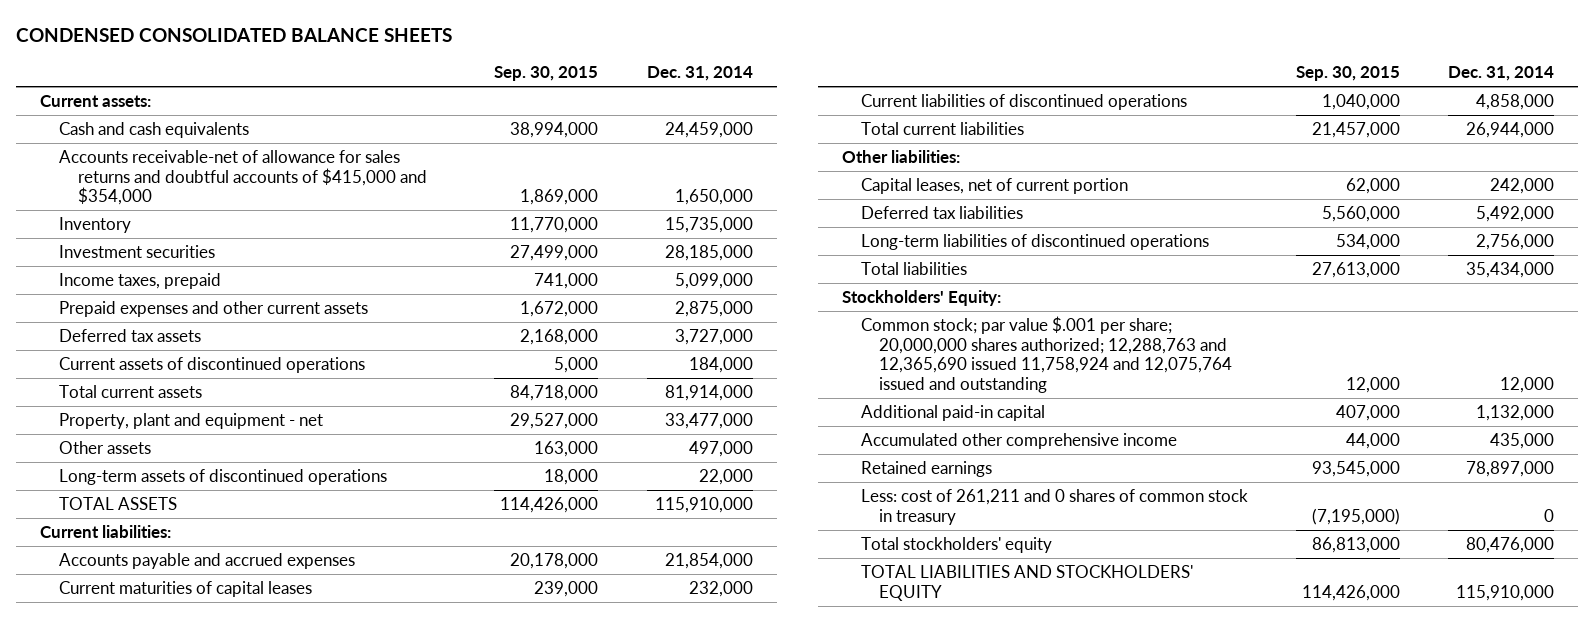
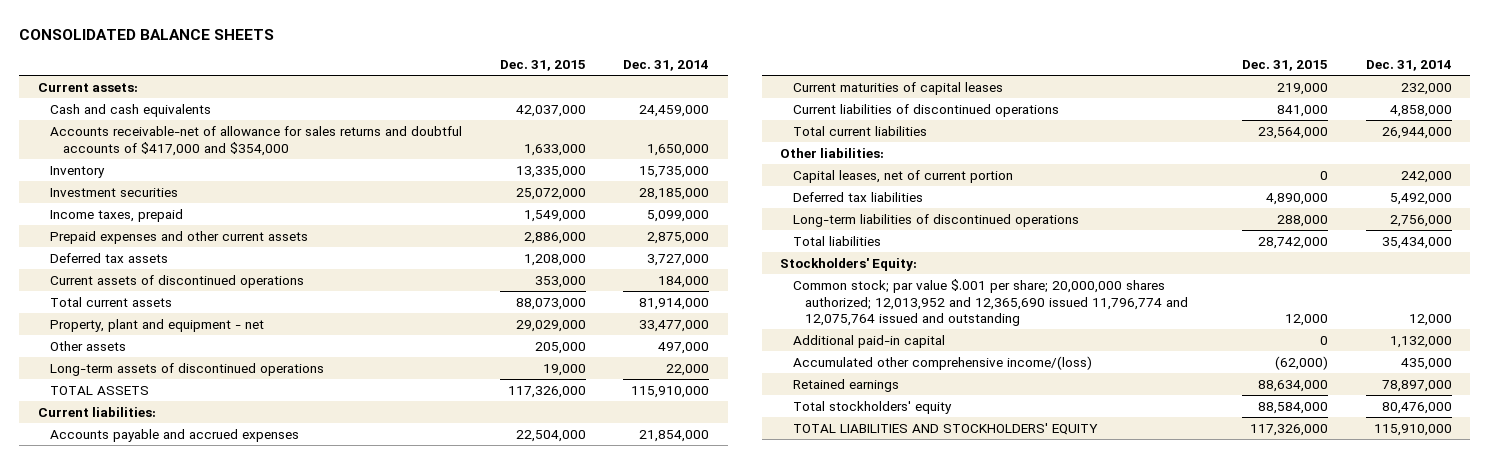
- CONDENSED CONSOLIDATED BALANCE SHEETS
+ CONSOLIDATED BALANCE SHEETS
- | Sep. 30, 2015 | Dec. 31, 2014
+ | Dec. 31, 2015 | Dec. 31, 2014
- Accounts receivable-net of allowance for sales returns and doubtful accounts of $415,000 and $354,000 | 1,869,000 | 1,650,000
+ Accounts receivable-net of allowance for sales returns and doubtful accounts of $417,000 and $354,000 | 1,633,000 | 1,650,000
- Common stock; par value $.001 per share; 20,000,000 shares authorized; 12,288,763 and 12,365,690 issued 11,758,924 and 12,075,764 issued and outstanding | 12,000 | 12,000
+ Common stock; par value $.001 per share; 20,000,000 shares authorized; 12,013,952 and 12,365,690 issued 11,796,774 and 12,075,764 issued and outstanding | 12,000 | 12,000
- Accumulated other comprehensive income | 44,000 | 435,000
+ Accumulated other comprehensive income/(loss) | (62,000) | 435,000
- Less: cost of 261,211 and 0 shares of common stock in treasury | (7,195,000) | 0

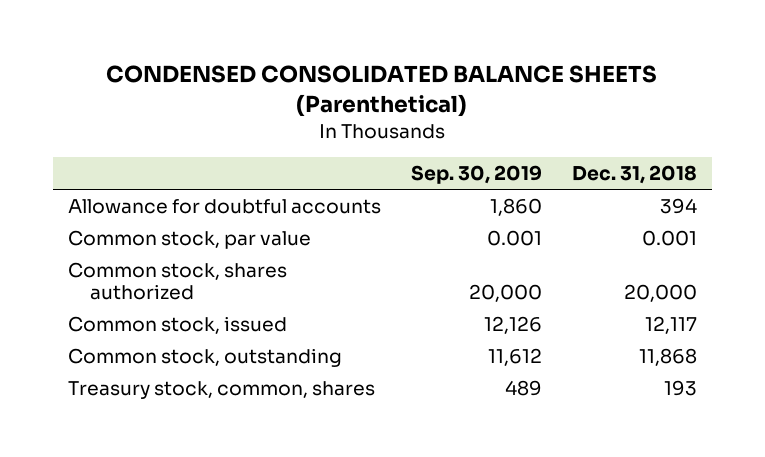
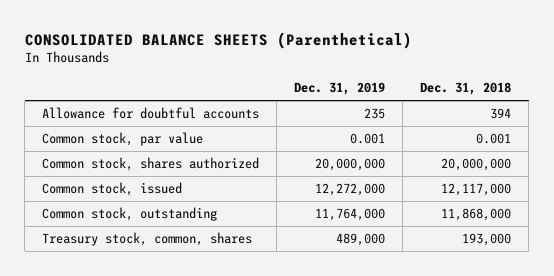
- CONDENSED CONSOLIDATED BALANCE SHEETS (Parenthetical)
+ CONSOLIDATED BALANCE SHEETS (Parenthetical)
- | Sep. 30, 2019 | Dec. 31, 2018
+ | Dec. 31, 2019 | Dec. 31, 2018
- Common stock, shares authorized | 20,000 | 20,000
- Common stock, issued | 12,126 | 12,117
- Common stock, outstanding | 11,612 | 11,868
- Treasury stock, common, shares | 489 | 193
+ Common stock, shares authorized | 20,000,000 | 20,000,000
+ Common stock, issued | 12,272,000 | 12,117,000
+ Common stock, outstanding | 11,764,000 | 11,868,000
+ Treasury stock, common, shares | 489,000 | 193,000

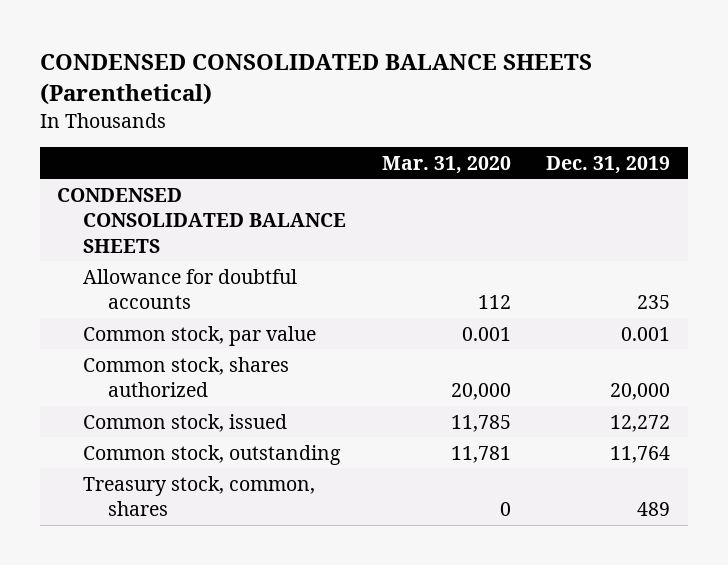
- CONSOLIDATED BALANCE SHEETS (Parenthetical)
+ CONDENSED CONSOLIDATED BALANCE SHEETS (Parenthetical)
- | Dec. 31, 2019 | Dec. 31, 2018
+ | Mar. 31, 2020 | Dec. 31, 2019
+ CONDENSED CONSOLIDATED BALANCE SHEETS
- Common stock, shares authorized | 20,000,000 | 20,000,000
- Common stock, issued | 12,272,000 | 12,117,000
- Common stock, outstanding | 11,764,000 | 11,868,000
- Treasury stock, common, shares | 489,000 | 193,000
+ Common stock, shares authorized | 20,000 | 20,000
+ Common stock, issued | 11,785 | 12,272
+ Common stock, outstanding | 11,781 | 11,764
+ Treasury stock, common, shares | 0 | 489

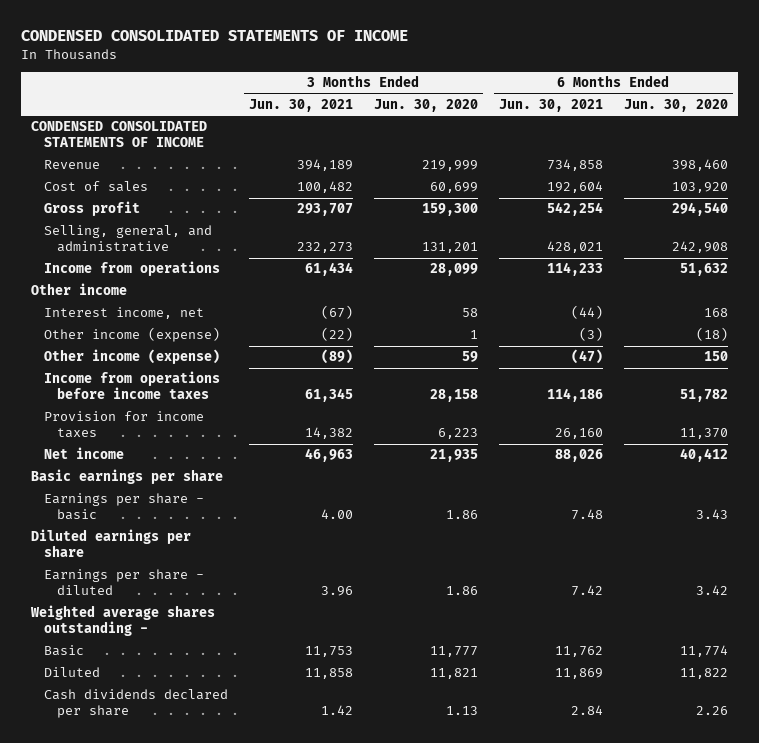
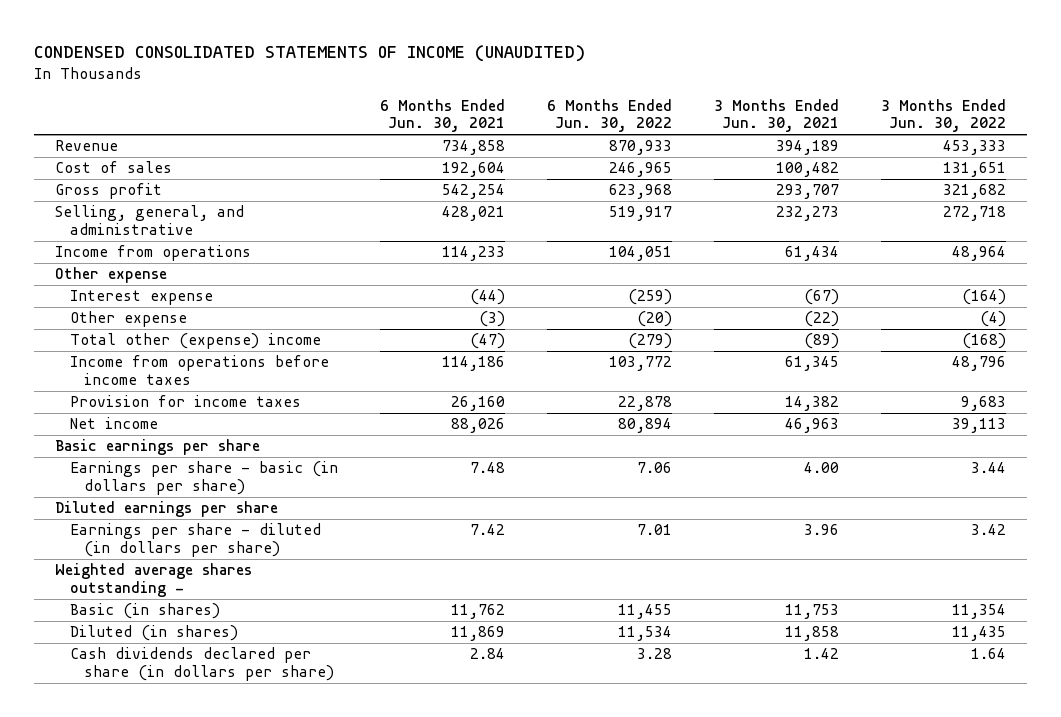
- CONDENSED CONSOLIDATED STATEMENTS OF INCOME
+ CONDENSED CONSOLIDATED STATEMENTS OF INCOME (UNAUDITED)
- | 3 Months Ended Jun. 30, 2021 | 3 Months Ended Jun. 30, 2020 | 6 Months Ended Jun. 30, 2021 | 6 Months Ended Jun. 30, 2020
+ | 6 Months Ended Jun. 30, 2021 | 6 Months Ended Jun. 30, 2022 | 3 Months Ended Jun. 30, 2021 | 3 Months Ended Jun. 30, 2022
- CONDENSED CONSOLIDATED STATEMENTS OF INCOME
- Other income
- Interest income, net | (67) | 58 | (44) | 168
- Other income (expense) | (22) | 1 | (3) | (18)
- Other income (expense) | (89) | 59 | (47) | 150
+ Other expense
+ Interest expense | (44) | (259) | (67) | (164)
+ Other expense | (3) | (20) | (22) | (4)
+ Total other (expense) income | (47) | (279) | (89) | (168)
- Earnings per share - basic | 4.00 | 1.86 | 7.48 | 3.43
+ Earnings per share - basic (in dollars per share) | 7.48 | 7.06 | 4.00 | 3.44
- Earnings per share - diluted | 3.96 | 1.86 | 7.42 | 3.42
+ Earnings per share - diluted (in dollars per share) | 7.42 | 7.01 | 3.96 | 3.42
- Basic | 11,753 | 11,777 | 11,762 | 11,774
- Diluted | 11,858 | 11,821 | 11,869 | 11,822
- Cash dividends declared per share | 1.42 | 1.13 | 2.84 | 2.26
+ Basic (in shares) | 11,762 | 11,455 | 11,753 | 11,354
+ Diluted (in shares) | 11,869 | 11,534 | 11,858 | 11,435
+ Cash dividends declared per share (in dollars per share) | 2.84 | 3.28 | 1.42 | 1.64

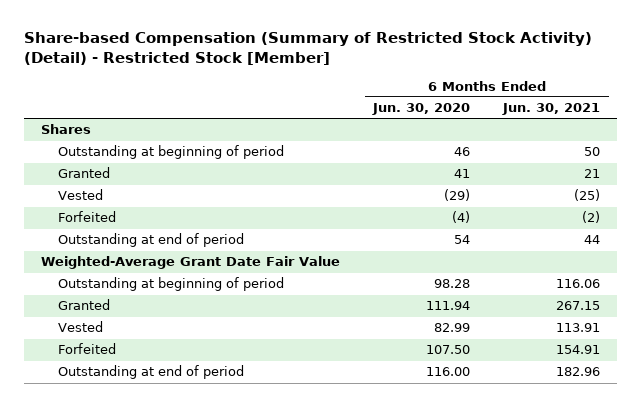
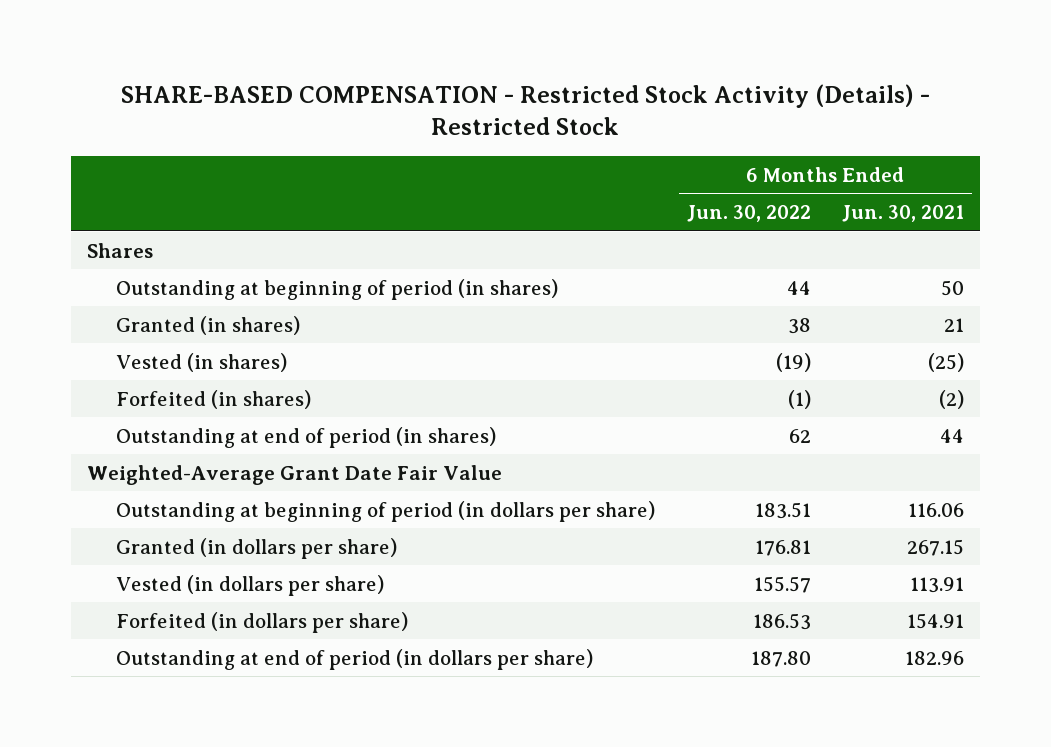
- Share-based Compensation (Summary of Restricted Stock Activity) (Detail) - Restricted Stock [Member]
+ SHARE-BASED COMPENSATION - Restricted Stock Activity (Details) - Restricted Stock
- | 6 Months Ended Jun. 30, 2020 | 6 Months Ended Jun. 30, 2021
+ | 6 Months Ended Jun. 30, 2022 | 6 Months Ended Jun. 30, 2021
- Outstanding at beginning of period | 46 | 50
- Granted | 41 | 21
- Vested | (29) | (25)
- Forfeited | (4) | (2)
- Outstanding at end of period | 54 | 44
+ Outstanding at beginning of period (in shares) | 44 | 50
+ Granted (in shares) | 38 | 21
+ Vested (in shares) | (19) | (25)
+ Forfeited (in shares) | (1) | (2)
+ Outstanding at end of period (in shares) | 62 | 44
- Outstanding at beginning of period | 98.28 | 116.06
- Granted | 111.94 | 267.15
- Vested | 82.99 | 113.91
- Forfeited | 107.50 | 154.91
- Outstanding at end of period | 116.00 | 182.96
+ Outstanding at beginning of period (in dollars per share) | 183.51 | 116.06
+ Granted (in dollars per share) | 176.81 | 267.15
+ Vested (in dollars per share) | 155.57 | 113.91
+ Forfeited (in dollars per share) | 186.53 | 154.91
+ Outstanding at end of period (in dollars per share) | 187.80 | 182.96

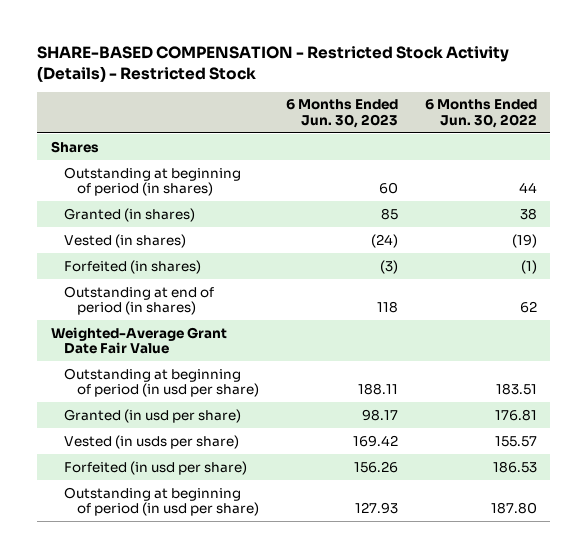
- | 6 Months Ended Jun. 30, 2022 | 6 Months Ended Jun. 30, 2021
+ | 6 Months Ended Jun. 30, 2023 | 6 Months Ended Jun. 30, 2022
- Outstanding at beginning of period (in dollars per share) | 183.51 | 116.06
- Granted (in dollars per share) | 176.81 | 267.15
- Vested (in dollars per share) | 155.57 | 113.91
- Forfeited (in dollars per share) | 186.53 | 154.91
- Outstanding at end of period (in dollars per share) | 187.80 | 182.96
+ Outstanding at beginning of period (in usd per share) | 188.11 | 183.51
+ Granted (in usd per share) | 98.17 | 176.81
+ Vested (in usds per share) | 169.42 | 155.57
+ Forfeited (in usd per share) | 156.26 | 186.53
+ Outstanding at beginning of period (in usd per share) | 127.93 | 187.80

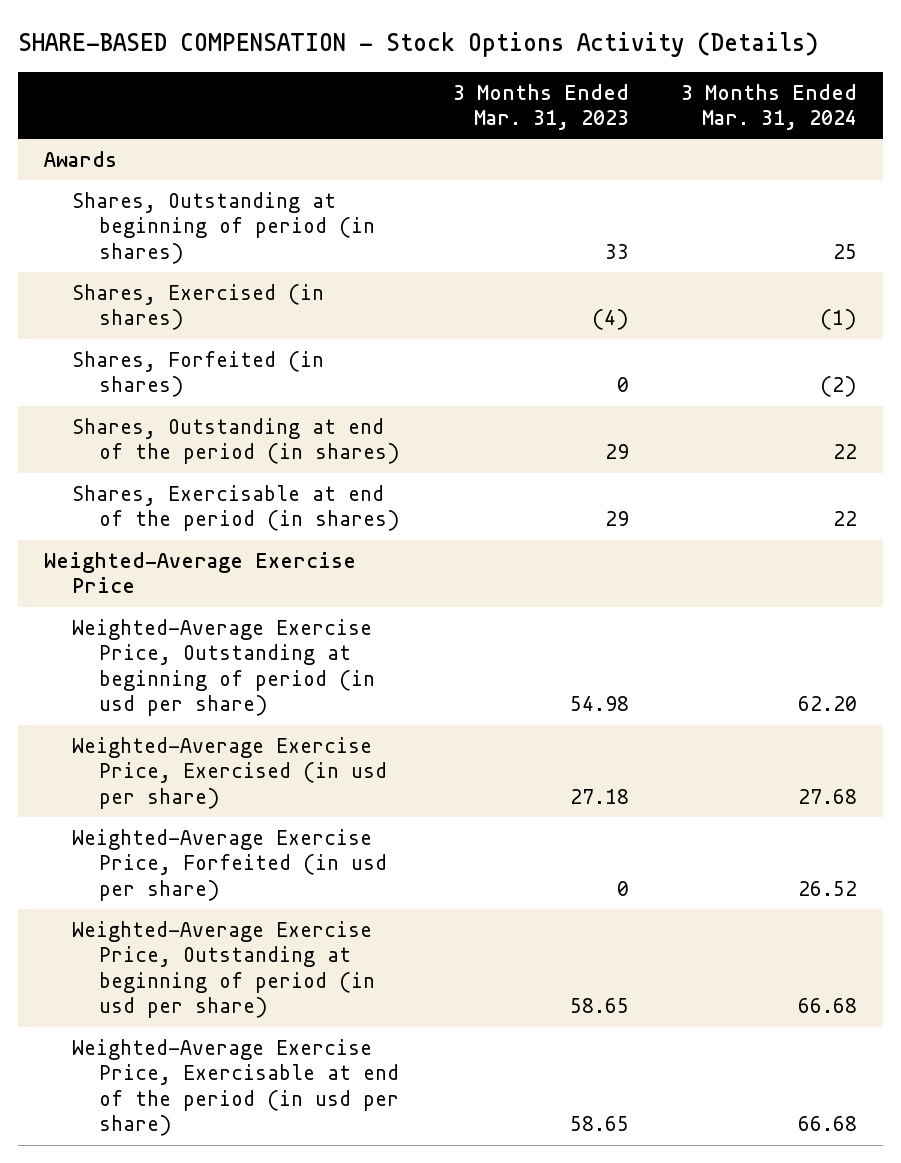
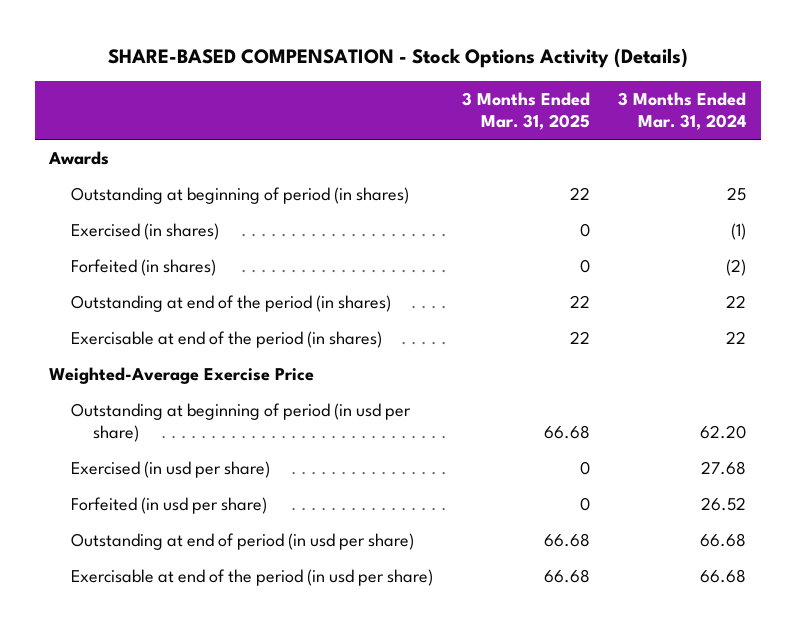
- | 3 Months Ended Mar. 31, 2023 | 3 Months Ended Mar. 31, 2024
+ | 3 Months Ended Mar. 31, 2025 | 3 Months Ended Mar. 31, 2024
- Shares, Outstanding at beginning of period (in shares) | 33 | 25
- Shares, Exercised (in shares) | (4) | (1)
- Shares, Forfeited (in shares) | 0 | (2)
- Shares, Outstanding at end of the period (in shares) | 29 | 22
- Shares, Exercisable at end of the period (in shares) | 29 | 22
+ Outstanding at beginning of period (in shares) | 22 | 25
+ Exercised (in shares) | 0 | (1)
+ Forfeited (in shares) | 0 | (2)
+ Outstanding at end of the period (in shares) | 22 | 22
+ Exercisable at end of the period (in shares) | 22 | 22
- Weighted-Average Exercise Price, Outstanding at beginning of period (in usd per share) | 54.98 | 62.20
- Weighted-Average Exercise Price, Exercised (in usd per share) | 27.18 | 27.68
- Weighted-Average Exercise Price, Forfeited (in usd per share) | 0 | 26.52
- Weighted-Average Exercise Price, Outstanding at beginning of period (in usd per share) | 58.65 | 66.68
- Weighted-Average Exercise Price, Exercisable at end of the period (in usd per share) | 58.65 | 66.68
+ Outstanding at beginning of period (in usd per share) | 66.68 | 62.20
+ Exercised (in usd per share) | 0 | 27.68
+ Forfeited (in usd per share) | 0 | 26.52
+ Outstanding at end of period (in usd per share) | 66.68 | 66.68
+ Exercisable at end of the period (in usd per share) | 66.68 | 66.68

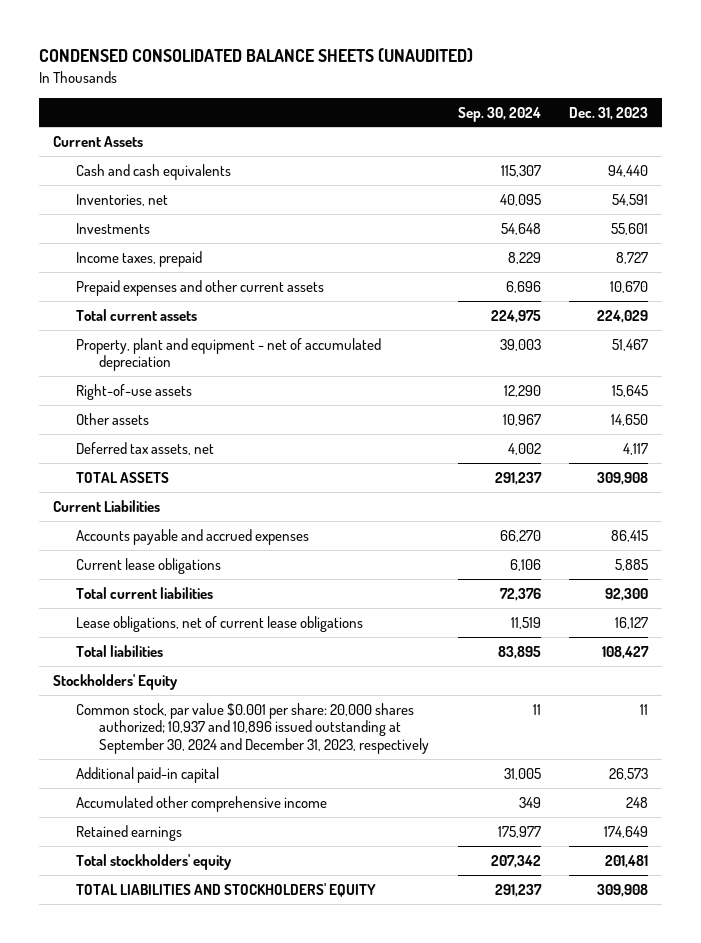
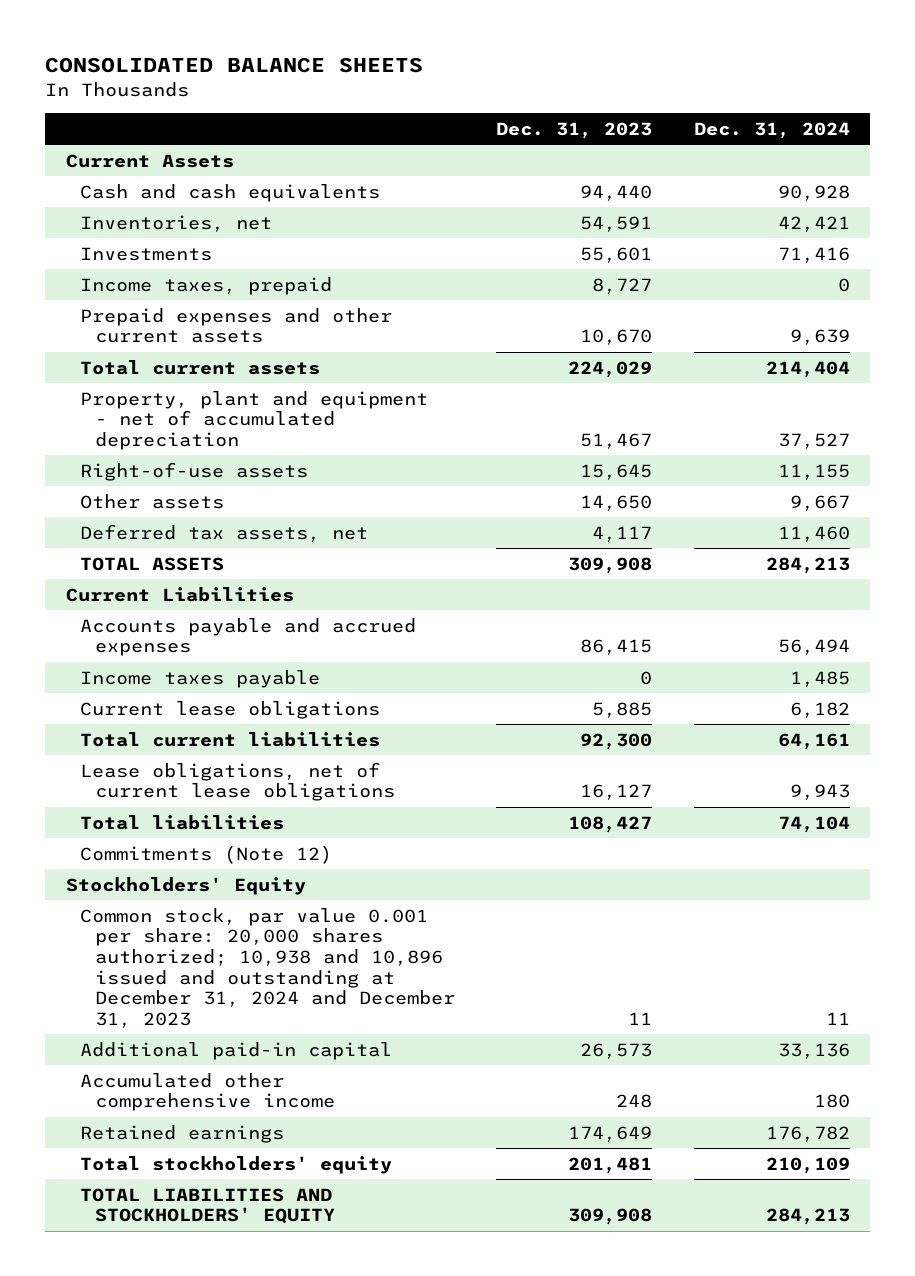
- CONDENSED CONSOLIDATED BALANCE SHEETS (UNAUDITED)
+ CONSOLIDATED BALANCE SHEETS
- | Sep. 30, 2024 | Dec. 31, 2023
+ | Dec. 31, 2023 | Dec. 31, 2024
+ Income taxes payable | 0 | 1,485
+ Commitments (Note 12)
- Common stock, par value $0.001 per share: 20,000 shares authorized; 10,937 and 10,896 issued outstanding at September 30, 2024 and December 31, 2023, respectively | 11 | 11
+ Common stock, par value 0.001 per share: 20,000 shares authorized; 10,938 and 10,896 issued and outstanding at December 31, 2024 and December 31, 2023 | 11 | 11

